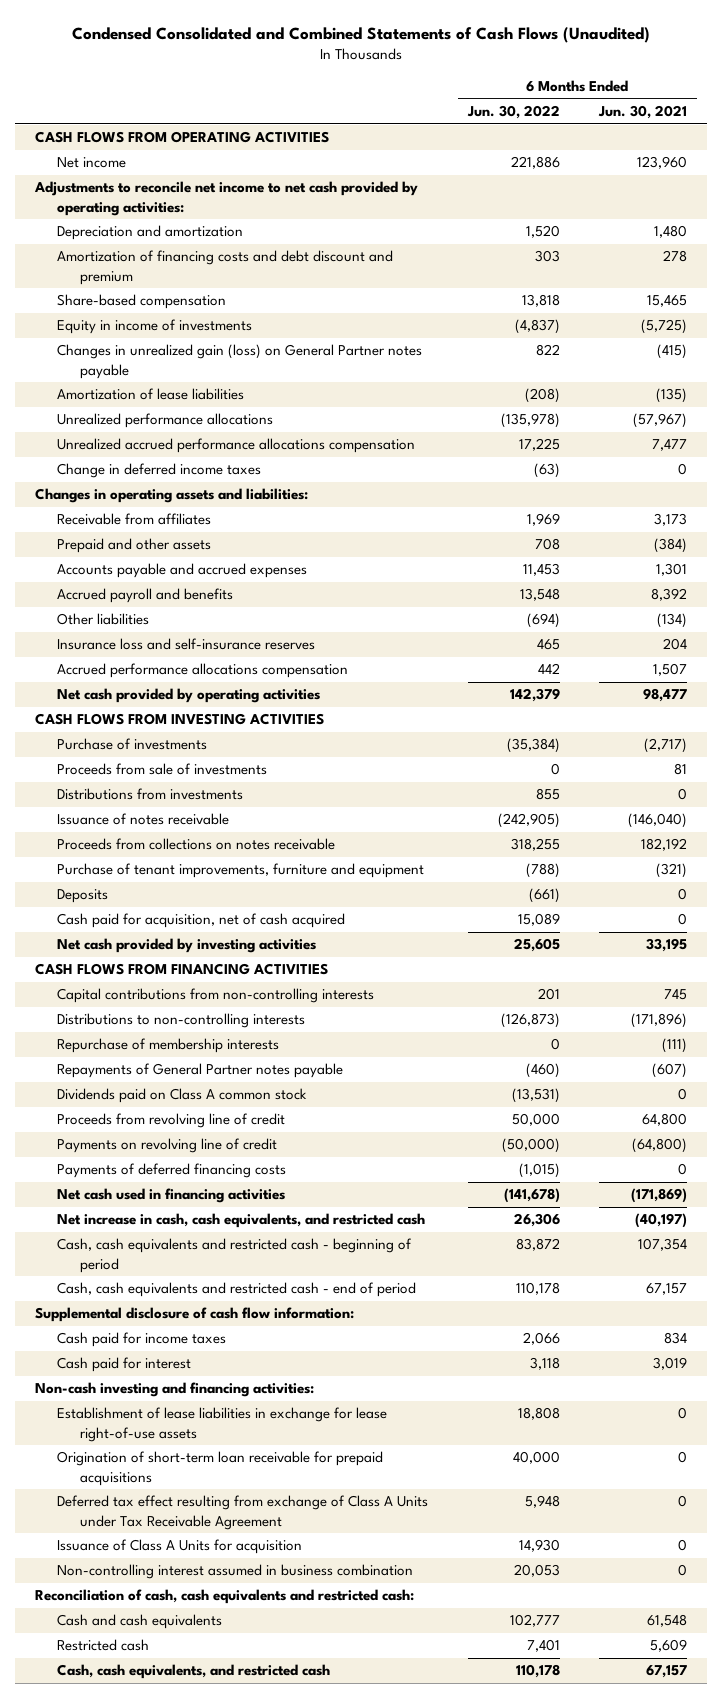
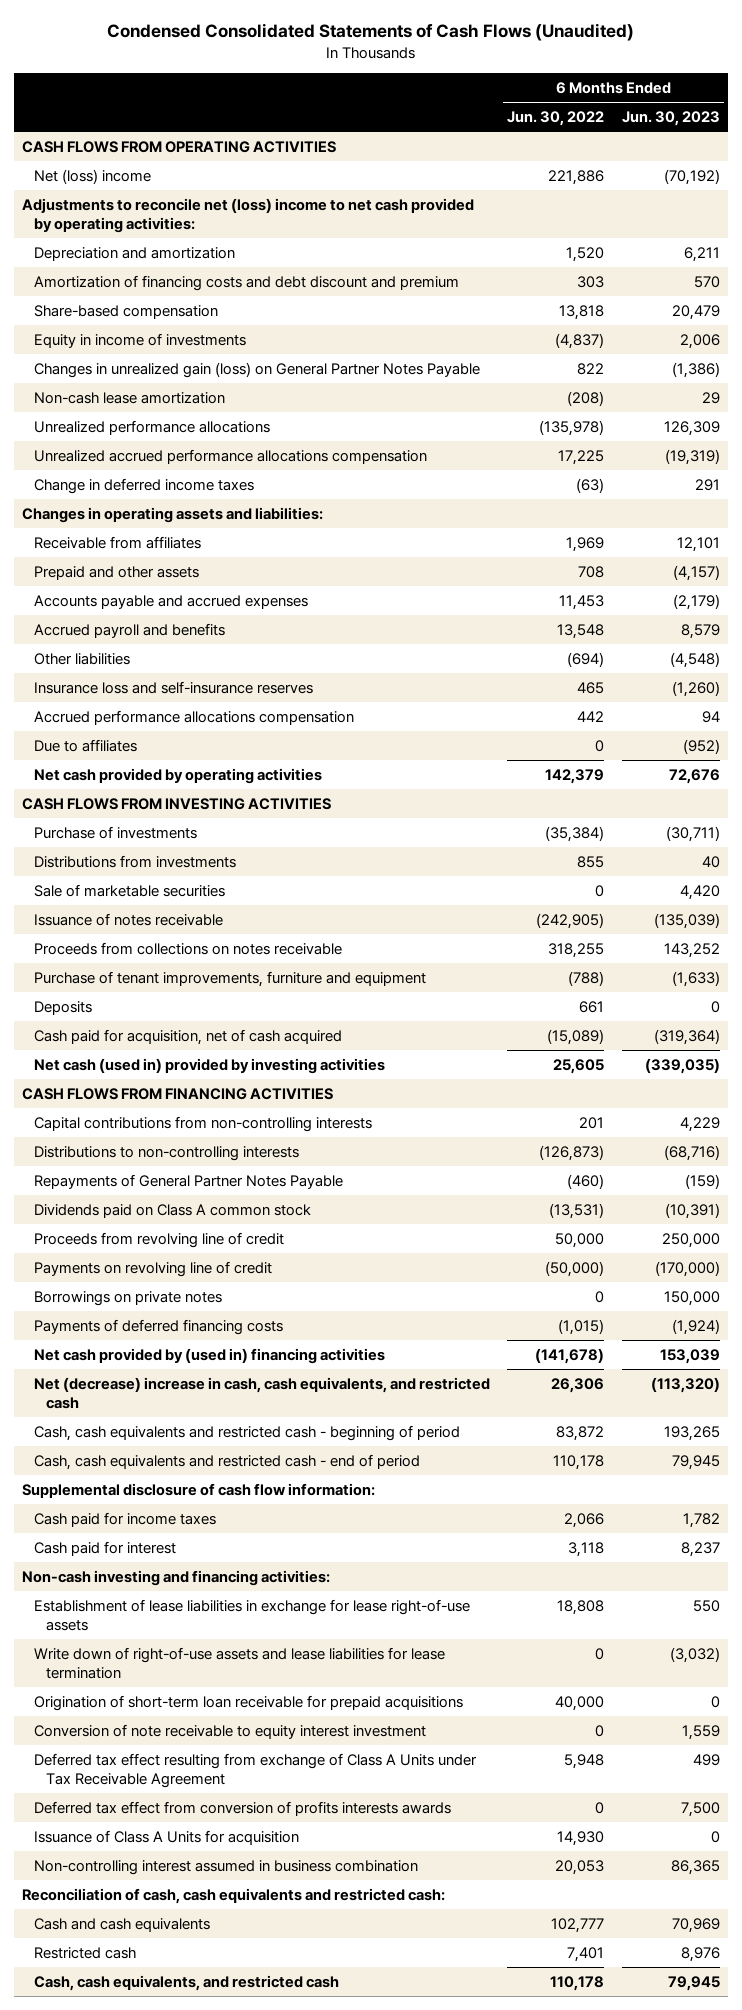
- Condensed Consolidated and Combined Statements of Cash Flows (Unaudited)
+ Condensed Consolidated Statements of Cash Flows (Unaudited)
- | 6 Months Ended Jun. 30, 2022 | 6 Months Ended Jun. 30, 2021
+ | 6 Months Ended Jun. 30, 2022 | 6 Months Ended Jun. 30, 2023
- Net income | 221,886 | 123,960
- Adjustments to reconcile net income to net cash provided by operating activities:
+ Net (loss) income | 221,886 | (70,192)
+ Adjustments to reconcile net (loss) income to net cash provided by operating activities:
- Changes in unrealized gain (loss) on General Partner notes payable | 822 | (415)
- Amortization of lease liabilities | (208) | (135)
+ Changes in unrealized gain (loss) on General Partner Notes Payable | 822 | (1,386)
+ Non-cash lease amortization | (208) | 29
+ Due to affiliates | 0 | (952)
- Proceeds from sale of investments | 0 | 81
+ Sale of marketable securities | 0 | 4,420
- Deposits | (661) | 0
- Cash paid for acquisition, net of cash acquired | 15,089 | 0
- Net cash provided by investing activities | 25,605 | 33,195
+ Deposits | 661 | 0
+ Cash paid for acquisition, net of cash acquired | (15,089) | (319,364)
+ Net cash (used in) provided by investing activities | 25,605 | (339,035)
- Repurchase of membership interests | 0 | (111)
- Repayments of General Partner notes payable | (460) | (607)
+ Repayments of General Partner Notes Payable | (460) | (159)
+ Borrowings on private notes | 0 | 150,000
- Net cash used in financing activities | (141,678) | (171,869)
- Net increase in cash, cash equivalents, and restricted cash | 26,306 | (40,197)
+ Net cash provided by (used in) financing activities | (141,678) | 153,039
+ Net (decrease) increase in cash, cash equivalents, and restricted cash | 26,306 | (113,320)
+ Write down of right-of-use assets and lease liabilities for lease termination | 0 | (3,032)
+ Conversion of note receivable to equity interest investment | 0 | 1,559
+ Deferred tax effect from conversion of profits interests awards | 0 | 7,500

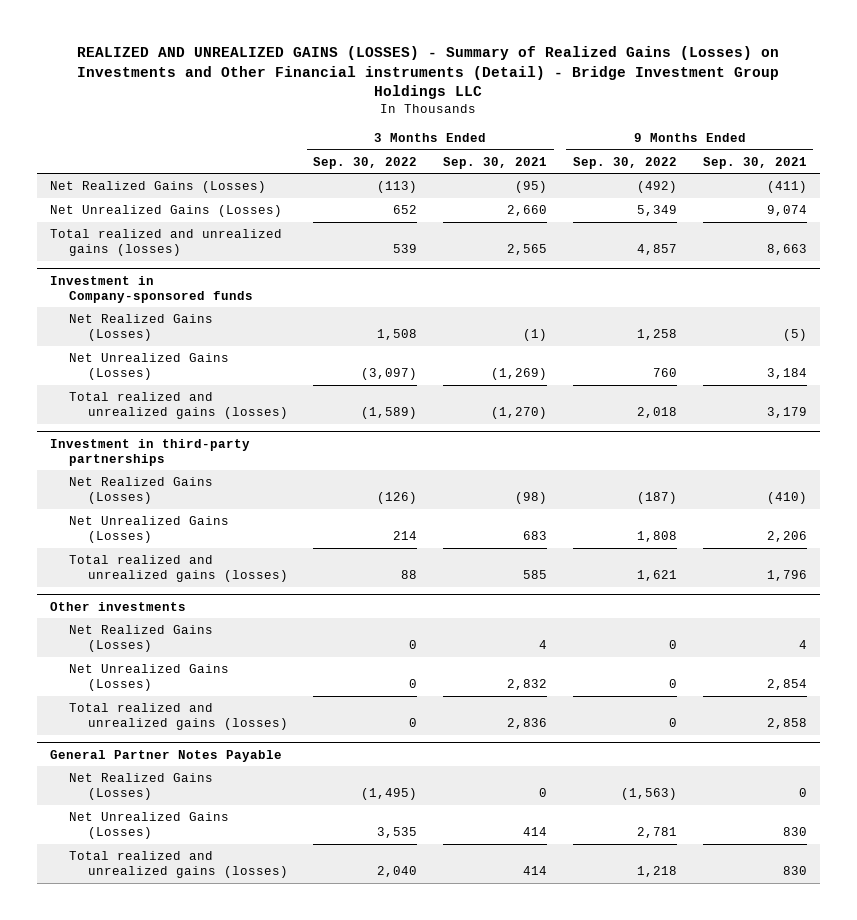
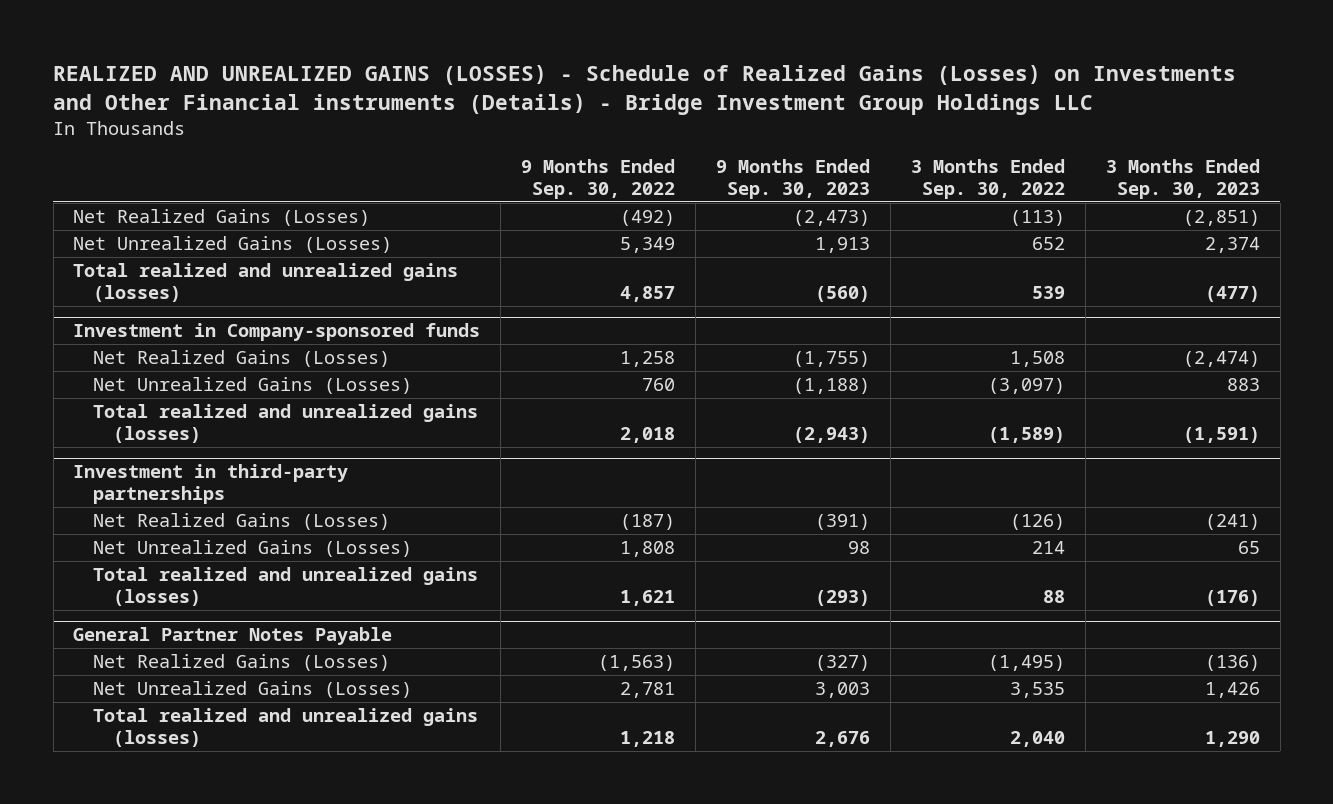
- REALIZED AND UNREALIZED GAINS (LOSSES) - Summary of Realized Gains (Losses) on Investments and Other Financial instruments (Detail) - Bridge Investment Group Holdings LLC
+ REALIZED AND UNREALIZED GAINS (LOSSES) - Schedule of Realized Gains (Losses) on Investments and Other Financial instruments (Details) - Bridge Investment Group Holdings LLC
- | 3 Months Ended Sep. 30, 2022 | 3 Months Ended Sep. 30, 2021 | 9 Months Ended Sep. 30, 2022 | 9 Months Ended Sep. 30, 2021
+ | 9 Months Ended Sep. 30, 2022 | 9 Months Ended Sep. 30, 2023 | 3 Months Ended Sep. 30, 2022 | 3 Months Ended Sep. 30, 2023
- Other investments
- Net Realized Gains (Losses) | 0 | 4 | 0 | 4
- Net Unrealized Gains (Losses) | 0 | 2,832 | 0 | 2,854
- Total realized and unrealized gains (losses) | 0 | 2,836 | 0 | 2,858

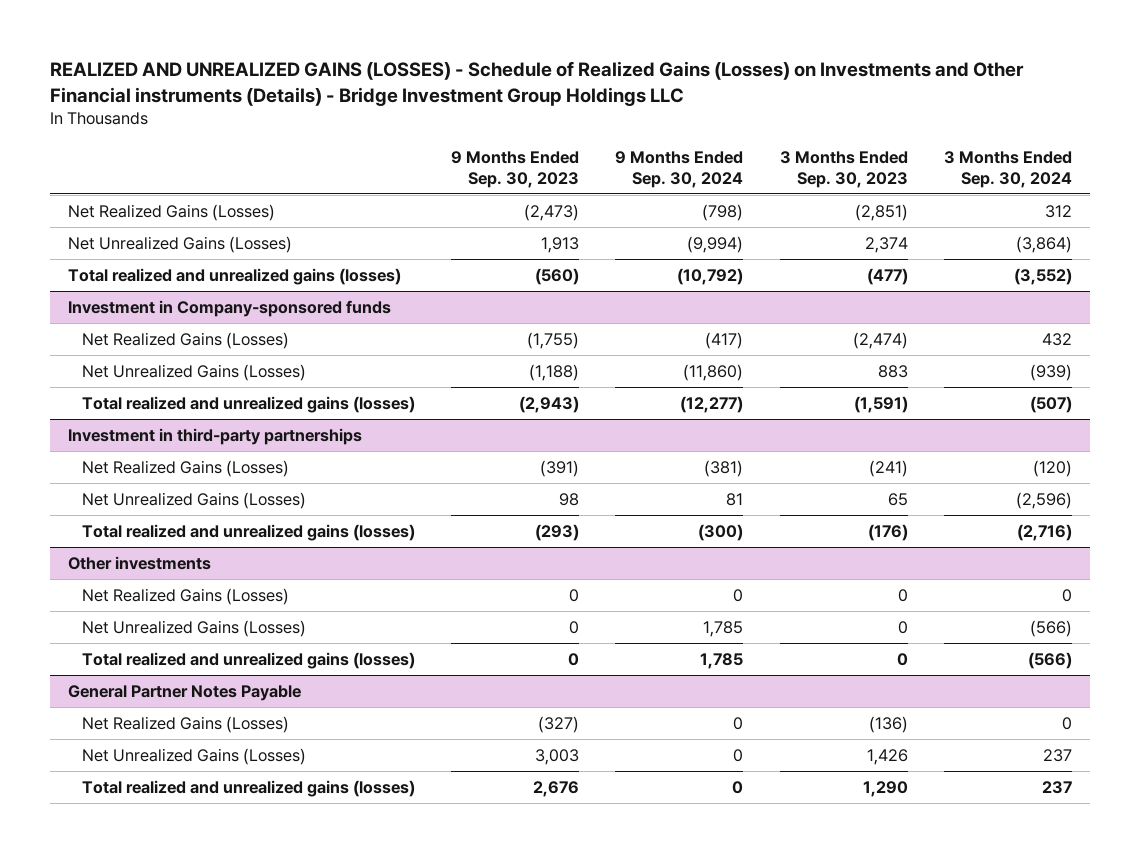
- | 9 Months Ended Sep. 30, 2022 | 9 Months Ended Sep. 30, 2023 | 3 Months Ended Sep. 30, 2022 | 3 Months Ended Sep. 30, 2023
+ | 9 Months Ended Sep. 30, 2023 | 9 Months Ended Sep. 30, 2024 | 3 Months Ended Sep. 30, 2023 | 3 Months Ended Sep. 30, 2024
+ Other investments
+ Net Realized Gains (Losses) | 0 | 0 | 0 | 0
+ Net Unrealized Gains (Losses) | 0 | 1,785 | 0 | (566)
+ Total realized and unrealized gains (losses) | 0 | 1,785 | 0 | (566)

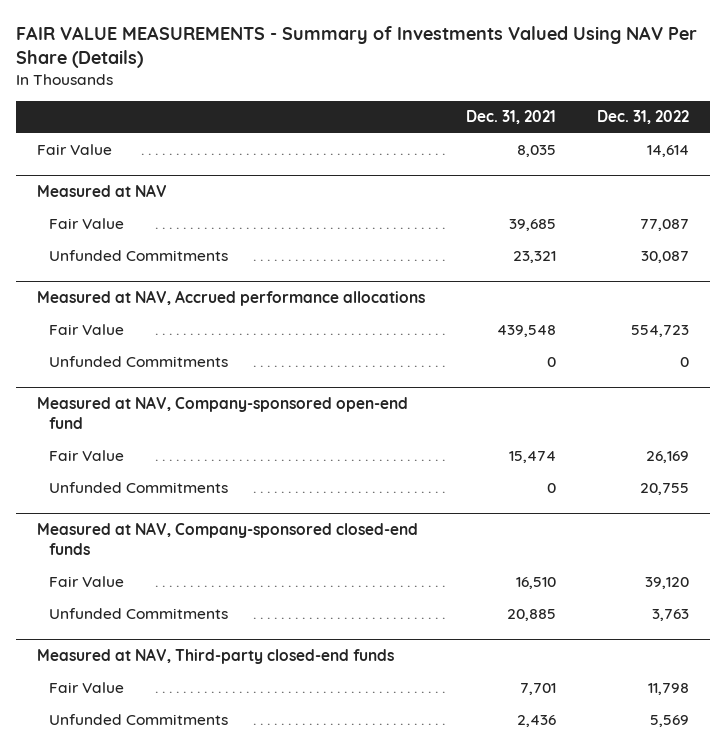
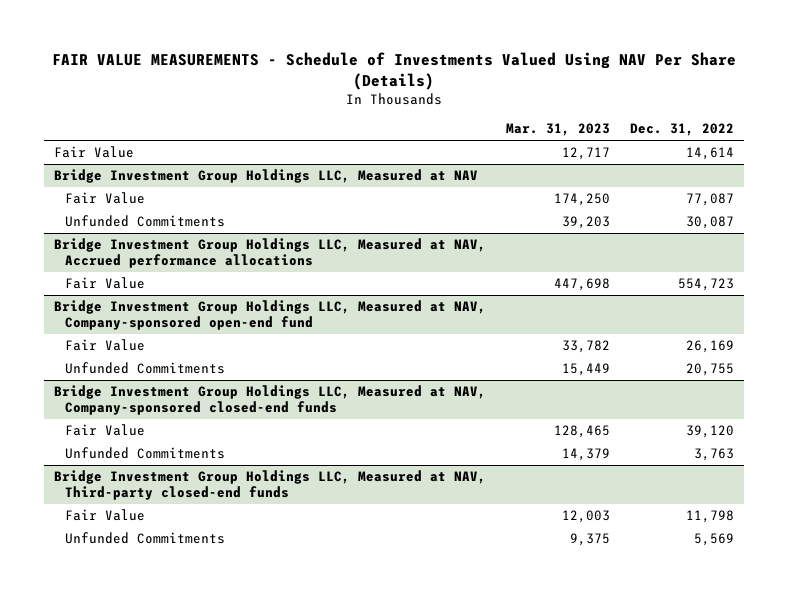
- FAIR VALUE MEASUREMENTS - Summary of Investments Valued Using NAV Per Share (Details)
+ FAIR VALUE MEASUREMENTS - Schedule of Investments Valued Using NAV Per Share (Details)
- | Dec. 31, 2021 | Dec. 31, 2022
+ | Mar. 31, 2023 | Dec. 31, 2022
- Measured at NAV
+ Bridge Investment Group Holdings LLC, Measured at NAV
- Measured at NAV, Accrued performance allocations
+ Bridge Investment Group Holdings LLC, Measured at NAV, Accrued performance allocations
- Unfunded Commitments | 0 | 0
- Measured at NAV, Company-sponsored open-end fund
+ Bridge Investment Group Holdings LLC, Measured at NAV, Company-sponsored open-end fund
- Measured at NAV, Company-sponsored closed-end funds
+ Bridge Investment Group Holdings LLC, Measured at NAV, Company-sponsored closed-end funds
- Measured at NAV, Third-party closed-end funds
+ Bridge Investment Group Holdings LLC, Measured at NAV, Third-party closed-end funds

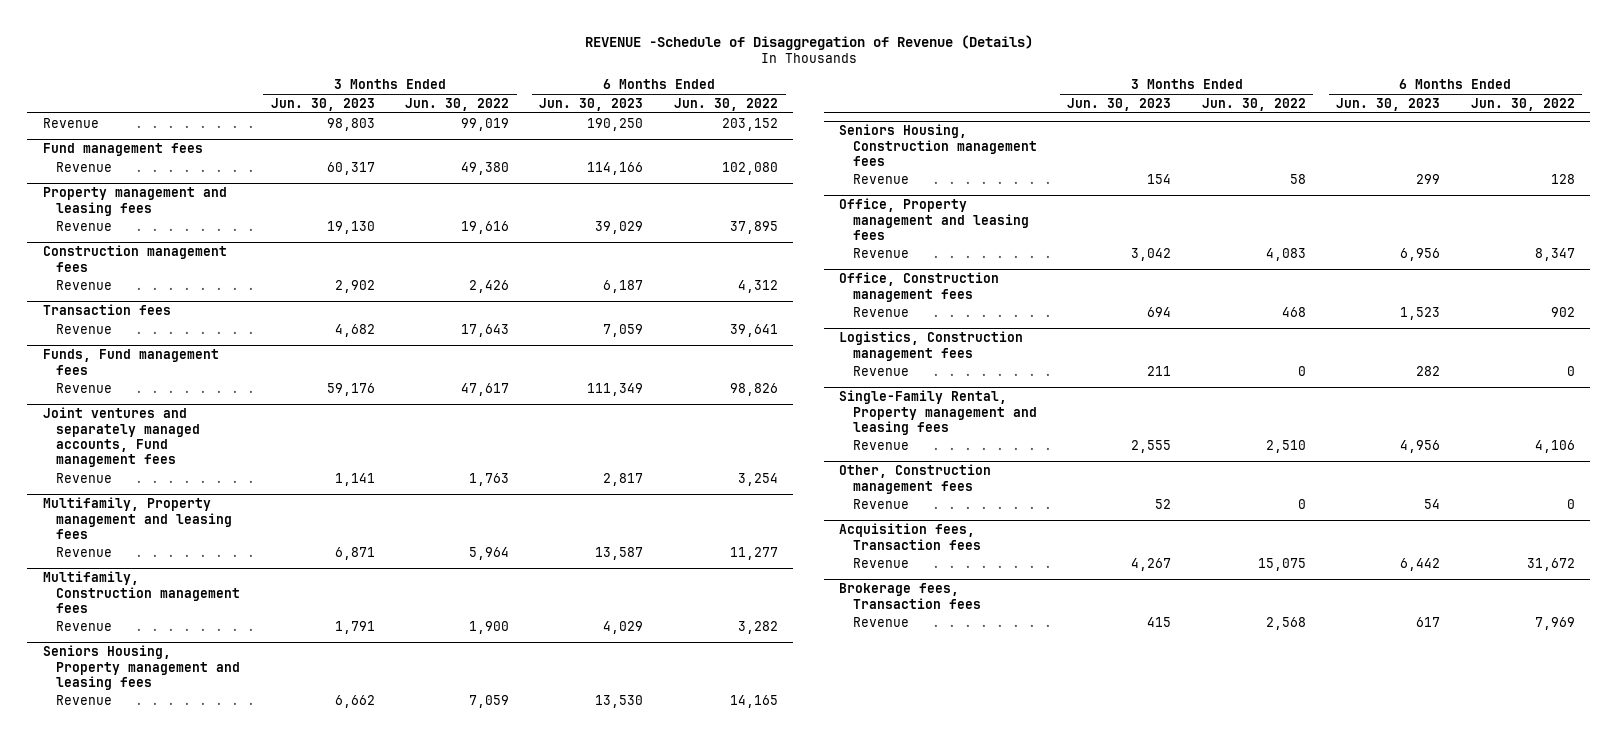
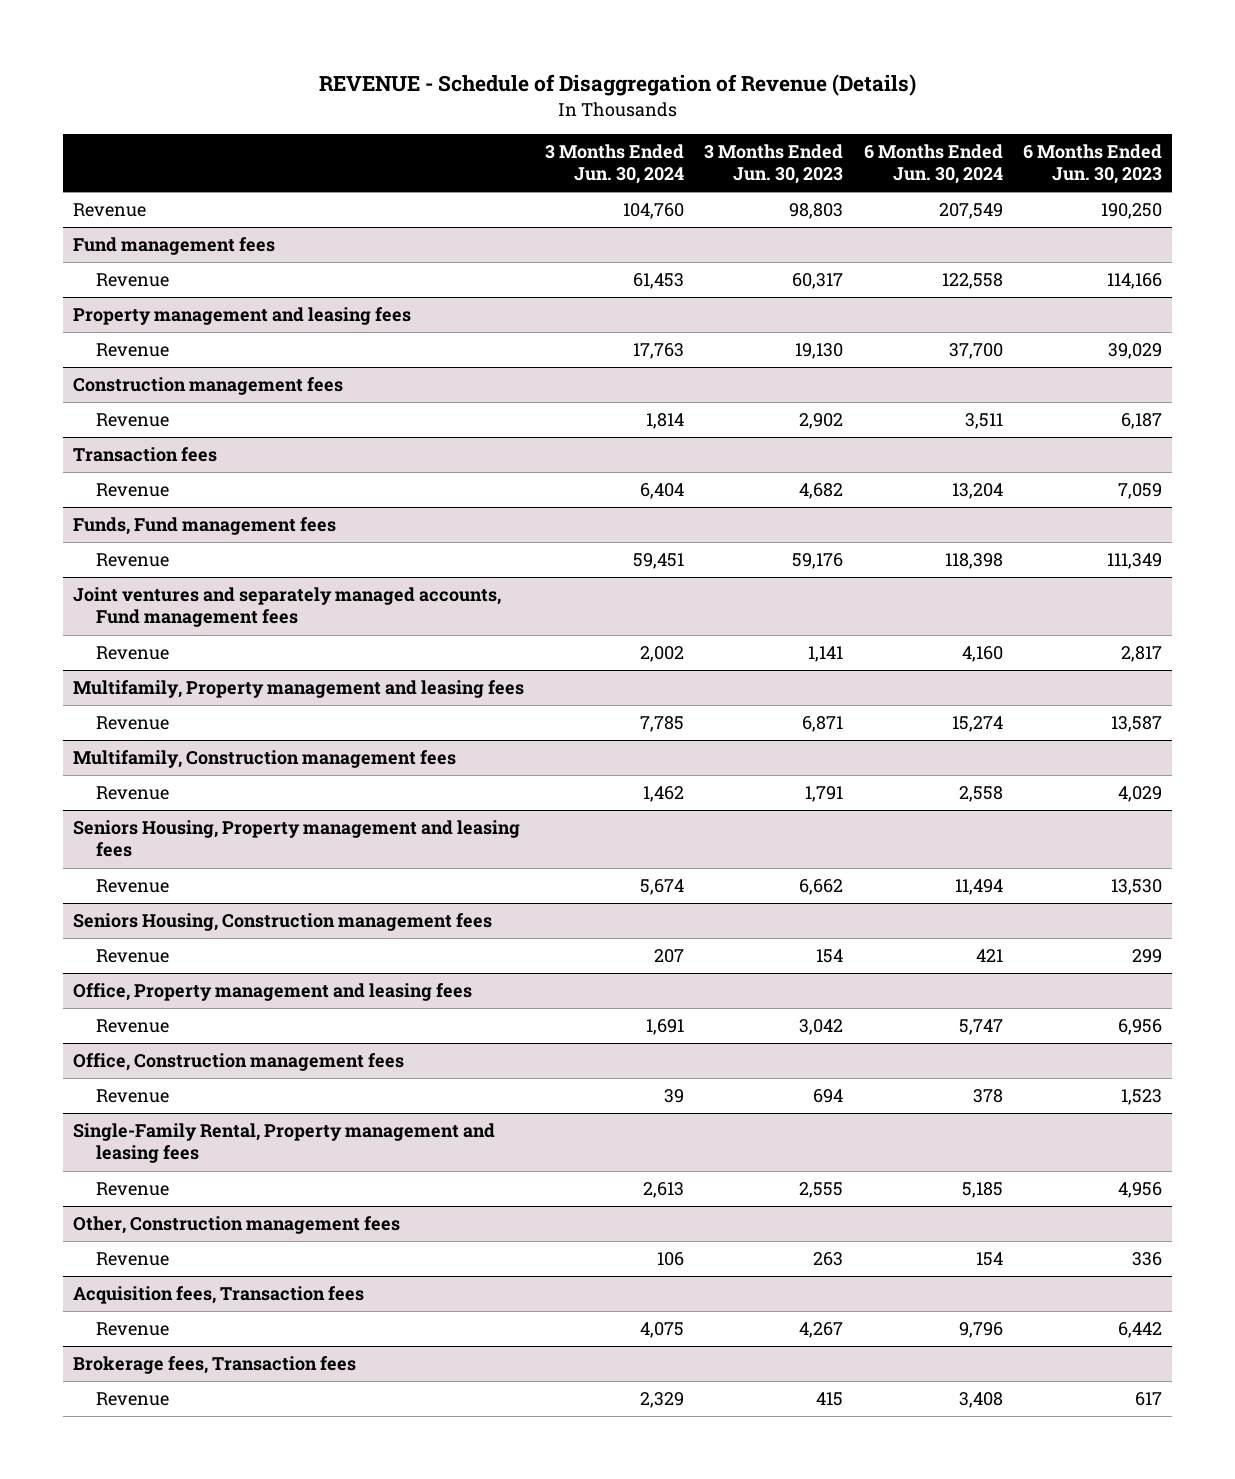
- REVENUE -Schedule of Disaggregation of Revenue (Details)
+ REVENUE - Schedule of Disaggregation of Revenue (Details)
- | 3 Months Ended Jun. 30, 2023 | 3 Months Ended Jun. 30, 2022 | 6 Months Ended Jun. 30, 2023 | 6 Months Ended Jun. 30, 2022
+ | 3 Months Ended Jun. 30, 2024 | 3 Months Ended Jun. 30, 2023 | 6 Months Ended Jun. 30, 2024 | 6 Months Ended Jun. 30, 2023
- Logistics, Construction management fees
- Revenue | 211 | 0 | 282 | 0
@ Other, Construction management fees
- Revenue | 52 | 0 | 54 | 0
+ Revenue | 106 | 263 | 154 | 336

